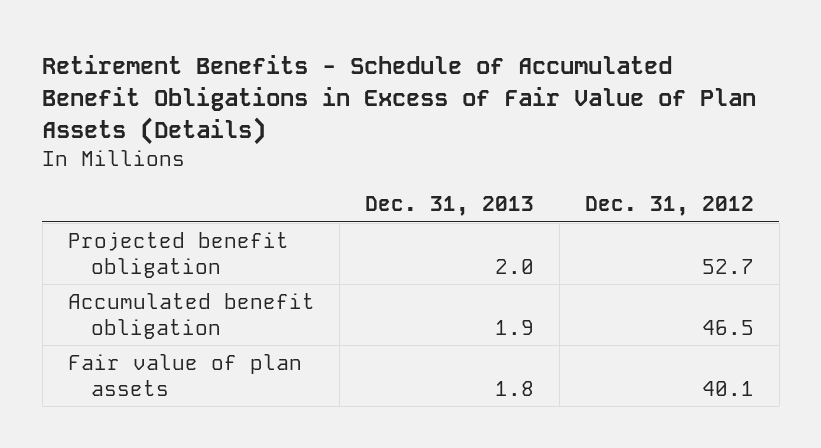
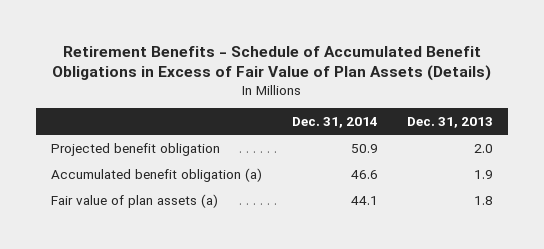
- | Dec. 31, 2013 | Dec. 31, 2012
+ | Dec. 31, 2014 | Dec. 31, 2013
- Accumulated benefit obligation | 1.9 | 46.5
- Fair value of plan assets | 1.8 | 40.1
+ Accumulated benefit obligation (a) | 46.6 | 1.9
+ Fair value of plan assets (a) | 44.1 | 1.8

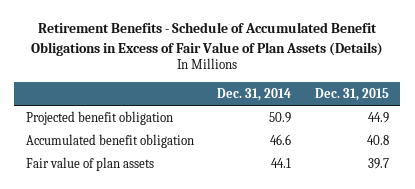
- | Dec. 31, 2014 | Dec. 31, 2013
+ | Dec. 31, 2014 | Dec. 31, 2015
- Accumulated benefit obligation (a) | 46.6 | 1.9
- Fair value of plan assets (a) | 44.1 | 1.8
+ Accumulated benefit obligation | 46.6 | 40.8
+ Fair value of plan assets | 44.1 | 39.7

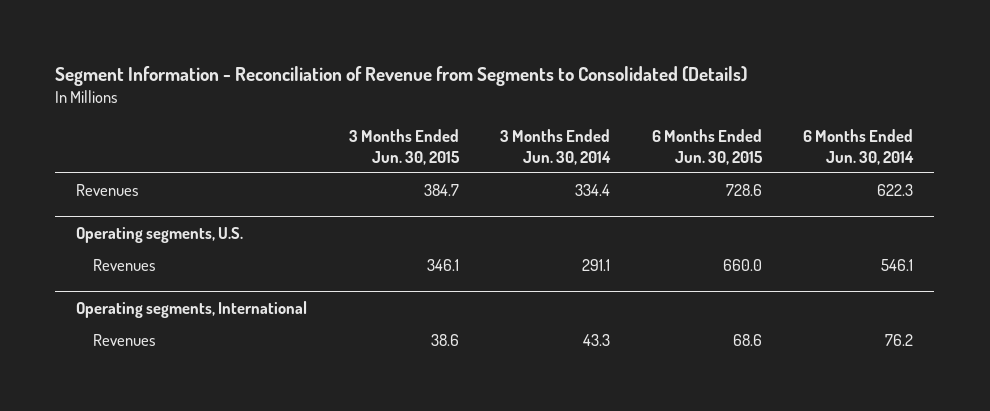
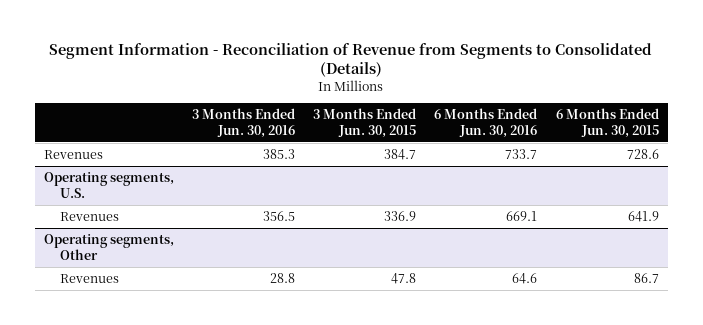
- | 3 Months Ended Jun. 30, 2015 | 3 Months Ended Jun. 30, 2014 | 6 Months Ended Jun. 30, 2015 | 6 Months Ended Jun. 30, 2014
+ | 3 Months Ended Jun. 30, 2016 | 3 Months Ended Jun. 30, 2015 | 6 Months Ended Jun. 30, 2016 | 6 Months Ended Jun. 30, 2015
@ Operating segments, U.S.
- Revenues | 346.1 | 291.1 | 660.0 | 546.1
- Operating segments, International
- Revenues | 38.6 | 43.3 | 68.6 | 76.2
@ Operating segments, U.S.
+ Revenues | 356.5 | 336.9 | 669.1 | 641.9
+ Operating segments, Other
+ Revenues | 28.8 | 47.8 | 64.6 | 86.7

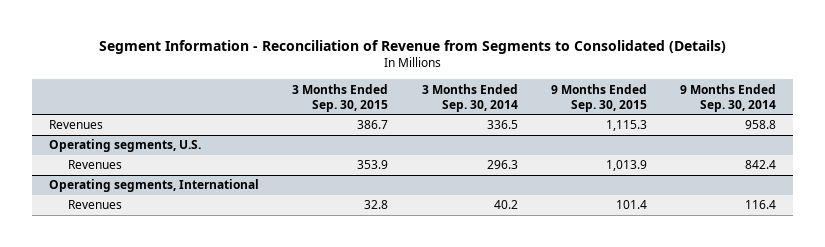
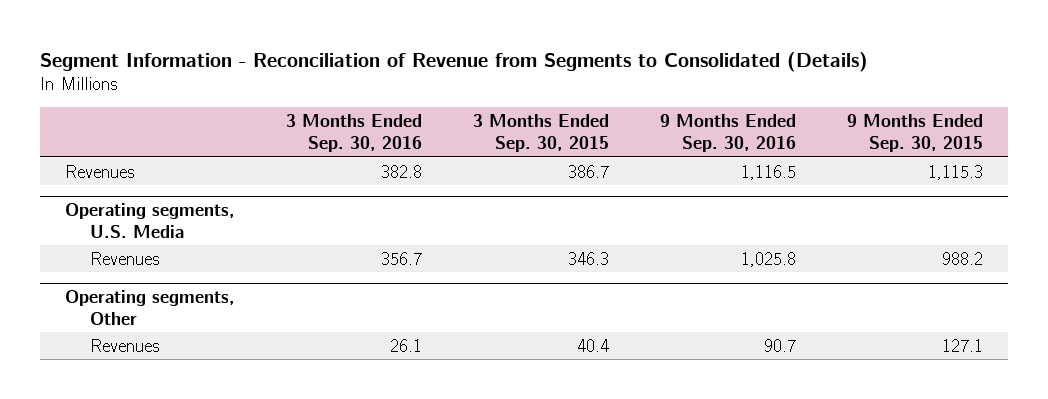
- | 3 Months Ended Sep. 30, 2015 | 3 Months Ended Sep. 30, 2014 | 9 Months Ended Sep. 30, 2015 | 9 Months Ended Sep. 30, 2014
+ | 3 Months Ended Sep. 30, 2016 | 3 Months Ended Sep. 30, 2015 | 9 Months Ended Sep. 30, 2016 | 9 Months Ended Sep. 30, 2015
- Operating segments, U.S.
- Revenues | 353.9 | 296.3 | 1,013.9 | 842.4
- Operating segments, International
- Revenues | 32.8 | 40.2 | 101.4 | 116.4
+ Operating segments, U.S. Media
+ Revenues | 356.7 | 346.3 | 1,025.8 | 988.2
+ Operating segments, Other
+ Revenues | 26.1 | 40.4 | 90.7 | 127.1

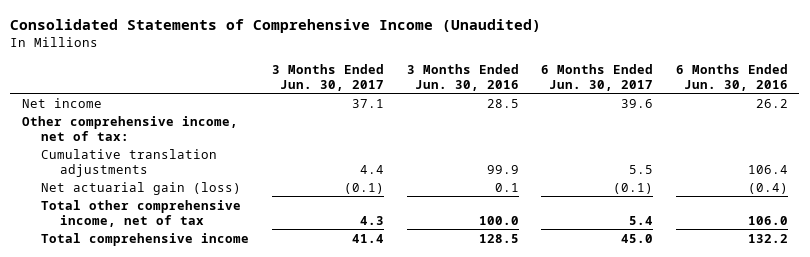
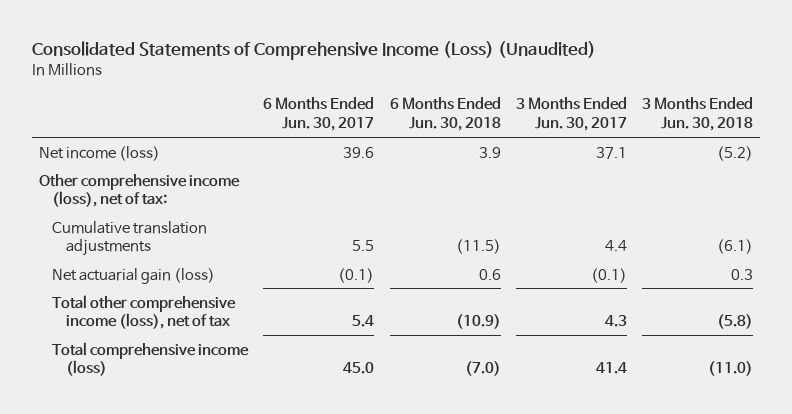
- Consolidated Statements of Comprehensive Income (Unaudited)
+ Consolidated Statements of Comprehensive Income (Loss) (Unaudited)
- | 3 Months Ended Jun. 30, 2017 | 3 Months Ended Jun. 30, 2016 | 6 Months Ended Jun. 30, 2017 | 6 Months Ended Jun. 30, 2016
+ | 6 Months Ended Jun. 30, 2017 | 6 Months Ended Jun. 30, 2018 | 3 Months Ended Jun. 30, 2017 | 3 Months Ended Jun. 30, 2018
- Net income | 37.1 | 28.5 | 39.6 | 26.2
- Other comprehensive income, net of tax:
+ Net income (loss) | 39.6 | 3.9 | 37.1 | (5.2)
+ Other comprehensive income (loss), net of tax:
- Total other comprehensive income, net of tax | 4.3 | 100.0 | 5.4 | 106.0
- Total comprehensive income | 41.4 | 128.5 | 45.0 | 132.2
+ Total other comprehensive income (loss), net of tax | 5.4 | (10.9) | 4.3 | (5.8)
+ Total comprehensive income (loss) | 45.0 | (7.0) | 41.4 | (11.0)

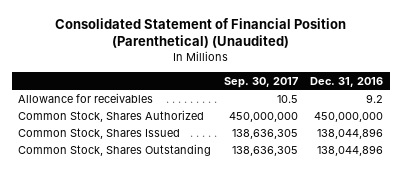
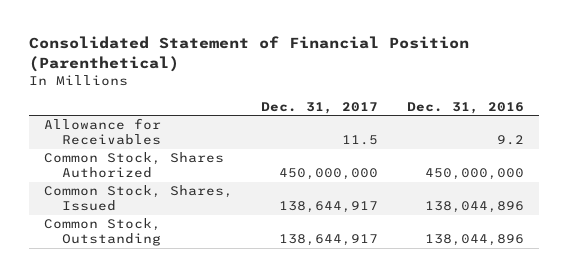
- Consolidated Statement of Financial Position (Parenthetical) (Unaudited)
+ Consolidated Statement of Financial Position (Parenthetical)
- | Sep. 30, 2017 | Dec. 31, 2016
+ | Dec. 31, 2017 | Dec. 31, 2016
- Allowance for receivables | 10.5 | 9.2
+ Allowance for Receivables | 11.5 | 9.2
- Common Stock, Shares Issued | 138,636,305 | 138,044,896
- Common Stock, Shares Outstanding | 138,636,305 | 138,044,896
+ Common Stock, Shares, Issued | 138,644,917 | 138,044,896
+ Common Stock, Outstanding | 138,644,917 | 138,044,896

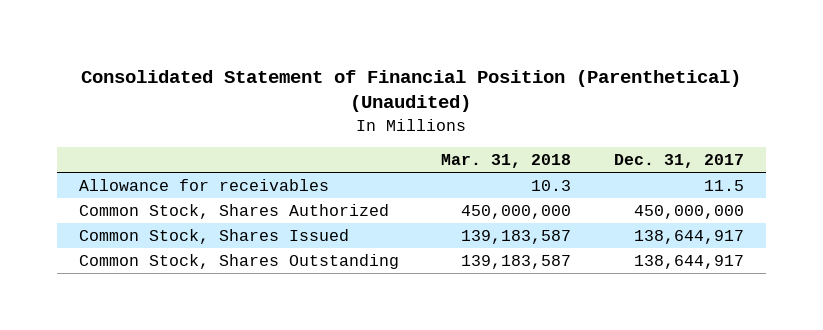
- Consolidated Statement of Financial Position (Parenthetical)
+ Consolidated Statement of Financial Position (Parenthetical) (Unaudited)
- | Dec. 31, 2017 | Dec. 31, 2016
+ | Mar. 31, 2018 | Dec. 31, 2017
- Allowance for Receivables | 11.5 | 9.2
+ Allowance for receivables | 10.3 | 11.5
- Common Stock, Shares, Issued | 138,644,917 | 138,044,896
- Common Stock, Outstanding | 138,644,917 | 138,044,896
+ Common Stock, Shares Issued | 139,183,587 | 138,644,917
+ Common Stock, Shares Outstanding | 139,183,587 | 138,644,917

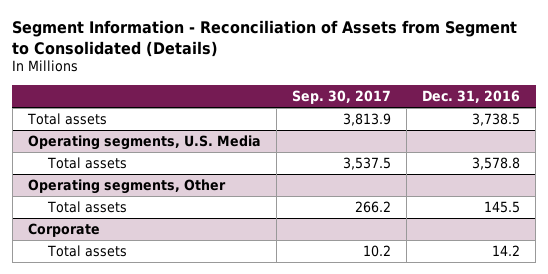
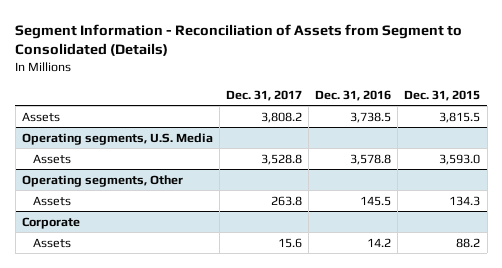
- | Sep. 30, 2017 | Dec. 31, 2016
+ | Dec. 31, 2017 | Dec. 31, 2016 | Dec. 31, 2015
- Total assets | 3,813.9 | 3,738.5
+ Assets | 3,808.2 | 3,738.5 | 3,815.5
@ Operating segments, U.S. Media
- Total assets | 3,537.5 | 3,578.8
+ Assets | 3,528.8 | 3,578.8 | 3,593.0
@ Operating segments, Other
- Total assets | 266.2 | 145.5
+ Assets | 263.8 | 145.5 | 134.3
@ Corporate
- Total assets | 10.2 | 14.2
+ Assets | 15.6 | 14.2 | 88.2

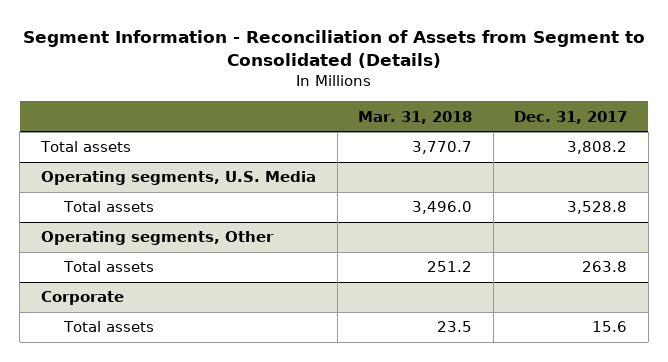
- | Dec. 31, 2017 | Dec. 31, 2016 | Dec. 31, 2015
+ | Mar. 31, 2018 | Dec. 31, 2017
- Assets | 3,808.2 | 3,738.5 | 3,815.5
+ Total assets | 3,770.7 | 3,808.2
@ Operating segments, U.S. Media
- Assets | 3,528.8 | 3,578.8 | 3,593.0
+ Total assets | 3,496.0 | 3,528.8
@ Operating segments, Other
- Assets | 263.8 | 145.5 | 134.3
+ Total assets | 251.2 | 263.8
@ Corporate
- Assets | 15.6 | 14.2 | 88.2
+ Total assets | 23.5 | 15.6

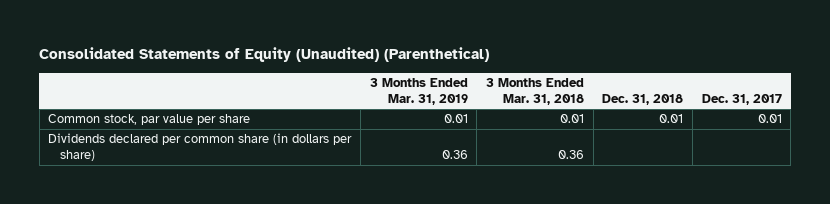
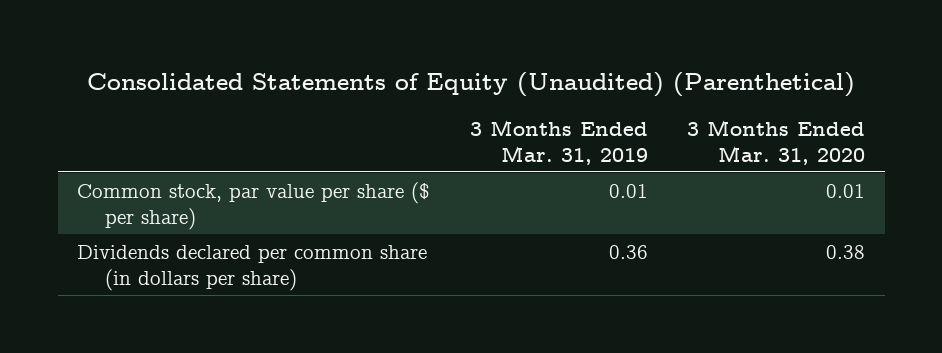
- | 3 Months Ended Mar. 31, 2019 | 3 Months Ended Mar. 31, 2018 | Dec. 31, 2018 | Dec. 31, 2017
+ | 3 Months Ended Mar. 31, 2019 | 3 Months Ended Mar. 31, 2020
- Common stock, par value per share | 0.01 | 0.01 | 0.01 | 0.01
+ Common stock, par value per share ($ per share) | 0.01 | 0.01

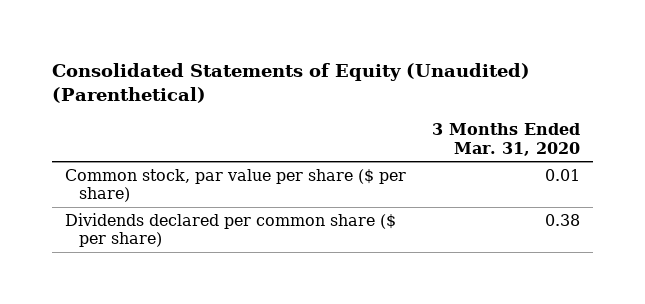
- | 3 Months Ended Mar. 31, 2019 | 3 Months Ended Mar. 31, 2020
+ | 3 Months Ended Mar. 31, 2020
- Dividends declared per common share (in dollars per share) | 0.36 | 0.38
+ Dividends declared per common share ($ per share) | 0.38

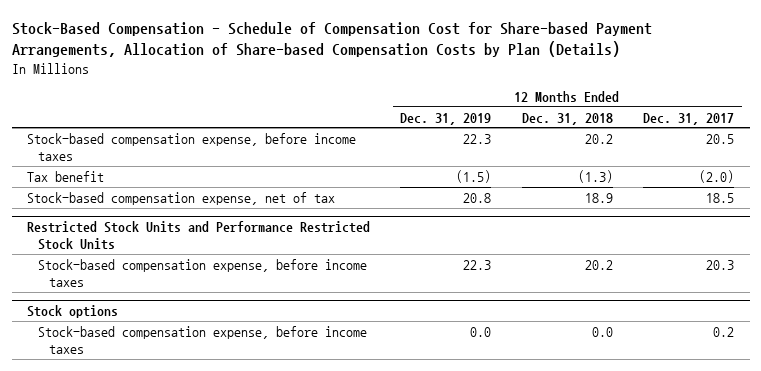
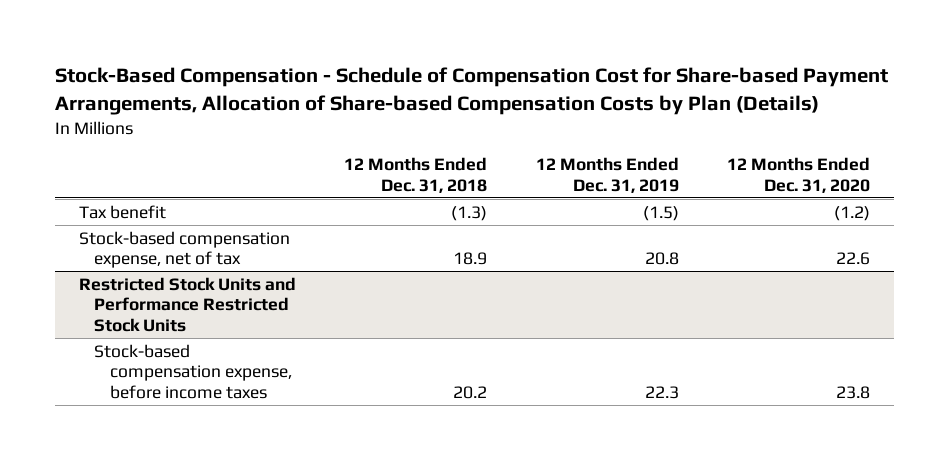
- | 12 Months Ended Dec. 31, 2019 | 12 Months Ended Dec. 31, 2018 | 12 Months Ended Dec. 31, 2017
+ | 12 Months Ended Dec. 31, 2018 | 12 Months Ended Dec. 31, 2019 | 12 Months Ended Dec. 31, 2020
- Stock-based compensation expense, before income taxes | 22.3 | 20.2 | 20.5
- Stock options
- Stock-based compensation expense, before income taxes | 0.0 | 0.0 | 0.2

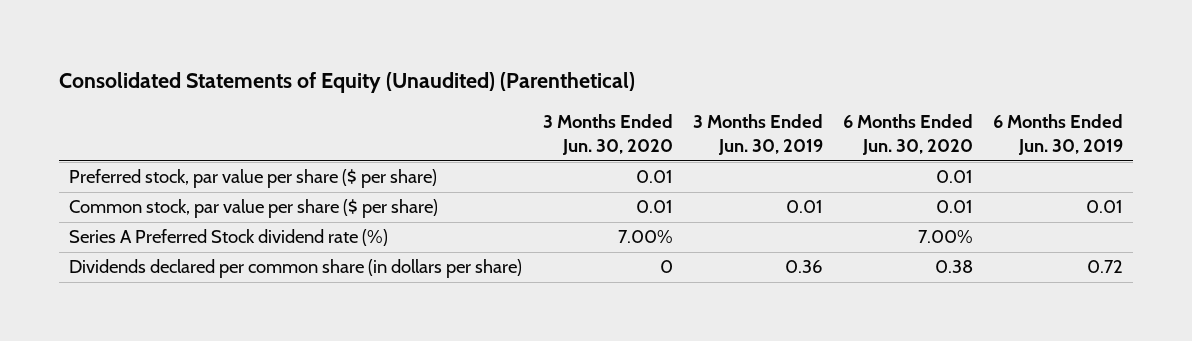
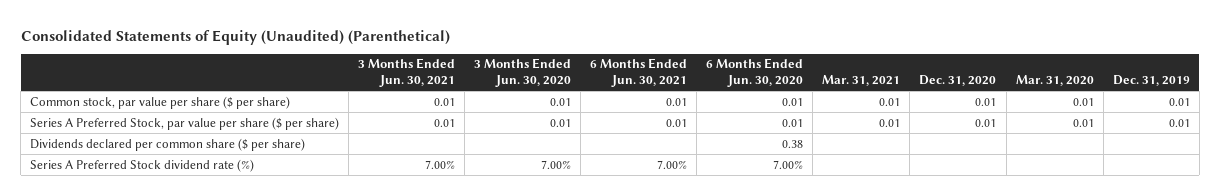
- | 3 Months Ended Jun. 30, 2020 | 3 Months Ended Jun. 30, 2019 | 6 Months Ended Jun. 30, 2020 | 6 Months Ended Jun. 30, 2019
+ | 3 Months Ended Jun. 30, 2021 | 3 Months Ended Jun. 30, 2020 | 6 Months Ended Jun. 30, 2021 | 6 Months Ended Jun. 30, 2020 | Mar. 31, 2021 | Dec. 31, 2020 | Mar. 31, 2020 | Dec. 31, 2019
- Preferred stock, par value per share ($ per share) | 0.01 | | 0.01 |
+ Series A Preferred Stock, par value per share ($ per share) | 0.01 | 0.01 | 0.01 | 0.01 | 0.01 | 0.01 | 0.01 | 0.01
+ Dividends declared per common share ($ per share) | | | | 0.38 | | | |
- Dividends declared per common share (in dollars per share) | 0 | 0.36 | 0.38 | 0.72

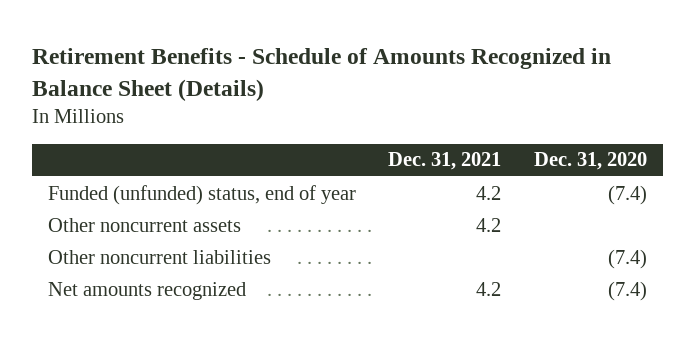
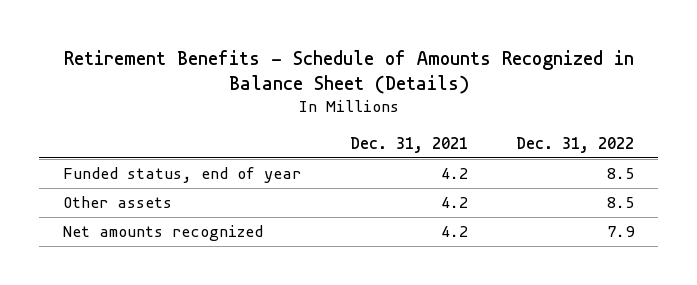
- | Dec. 31, 2021 | Dec. 31, 2020
+ | Dec. 31, 2021 | Dec. 31, 2022
- Funded (unfunded) status, end of year | 4.2 | (7.4)
- Other noncurrent assets | 4.2 |
- Other noncurrent liabilities | | (7.4)
+ Funded status, end of year | 4.2 | 8.5
+ Other assets | 4.2 | 8.5

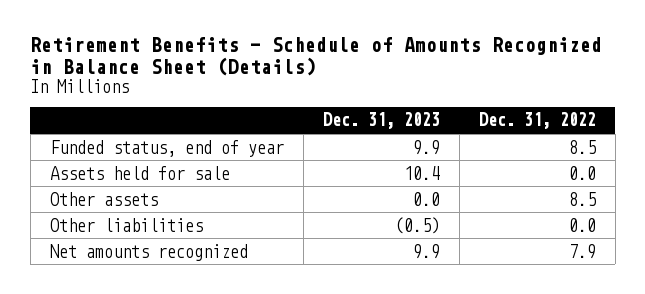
- | Dec. 31, 2021 | Dec. 31, 2022
+ | Dec. 31, 2023 | Dec. 31, 2022
+ Assets held for sale | 10.4 | 0.0
+ Other liabilities | (0.5) | 0.0

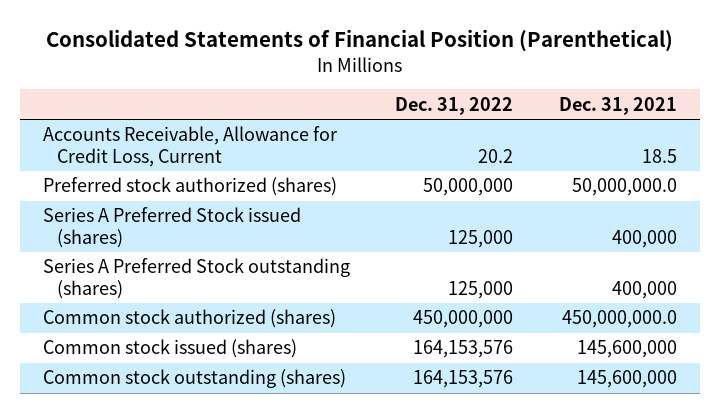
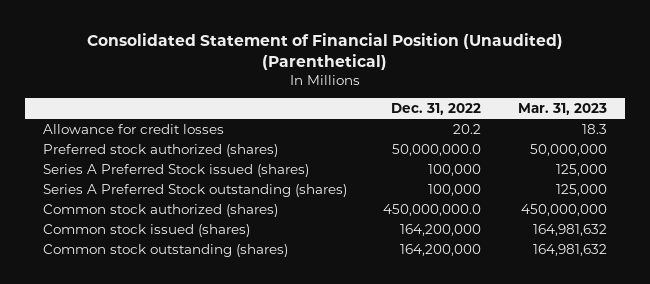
- Consolidated Statements of Financial Position (Parenthetical)
+ Consolidated Statement of Financial Position (Unaudited) (Parenthetical)
- | Dec. 31, 2022 | Dec. 31, 2021
+ | Dec. 31, 2022 | Mar. 31, 2023
- Accounts Receivable, Allowance for Credit Loss, Current | 20.2 | 18.5
- Preferred stock authorized (shares) | 50,000,000 | 50,000,000.0
- Series A Preferred Stock issued (shares) | 125,000 | 400,000
- Series A Preferred Stock outstanding (shares) | 125,000 | 400,000
- Common stock authorized (shares) | 450,000,000 | 450,000,000.0
- Common stock issued (shares) | 164,153,576 | 145,600,000
- Common stock outstanding (shares) | 164,153,576 | 145,600,000
+ Allowance for credit losses | 20.2 | 18.3
+ Preferred stock authorized (shares) | 50,000,000.0 | 50,000,000
+ Series A Preferred Stock issued (shares) | 100,000 | 125,000
+ Series A Preferred Stock outstanding (shares) | 100,000 | 125,000
+ Common stock authorized (shares) | 450,000,000.0 | 450,000,000
+ Common stock issued (shares) | 164,200,000 | 164,981,632
+ Common stock outstanding (shares) | 164,200,000 | 164,981,632

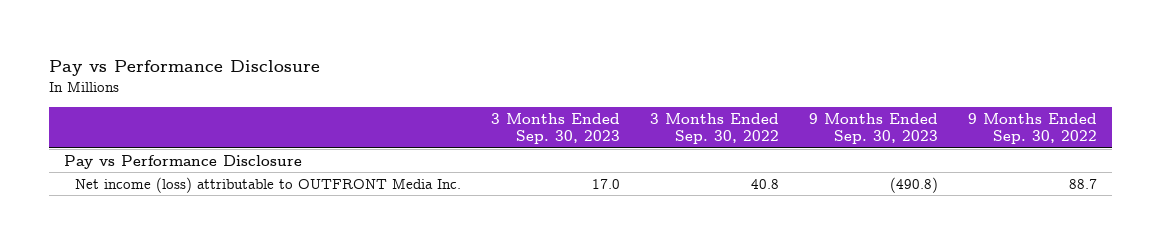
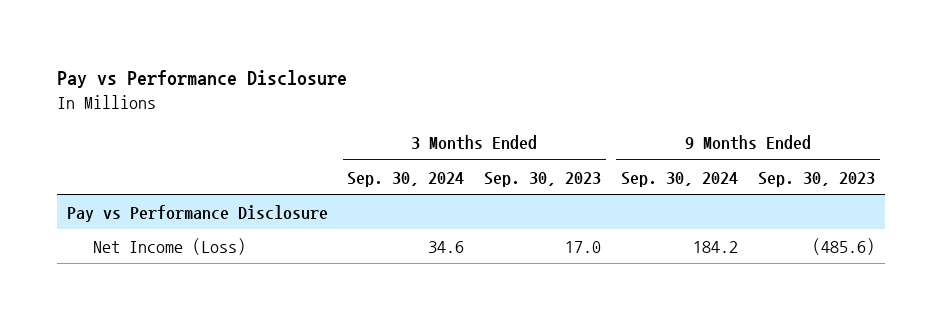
- | 3 Months Ended Sep. 30, 2023 | 3 Months Ended Sep. 30, 2022 | 9 Months Ended Sep. 30, 2023 | 9 Months Ended Sep. 30, 2022
+ | 3 Months Ended Sep. 30, 2024 | 3 Months Ended Sep. 30, 2023 | 9 Months Ended Sep. 30, 2024 | 9 Months Ended Sep. 30, 2023
- Net income (loss) attributable to OUTFRONT Media Inc. | 17.0 | 40.8 | (490.8) | 88.7
+ Net Income (Loss) | 34.6 | 17.0 | 184.2 | (485.6)

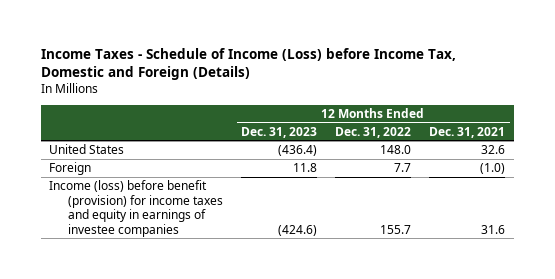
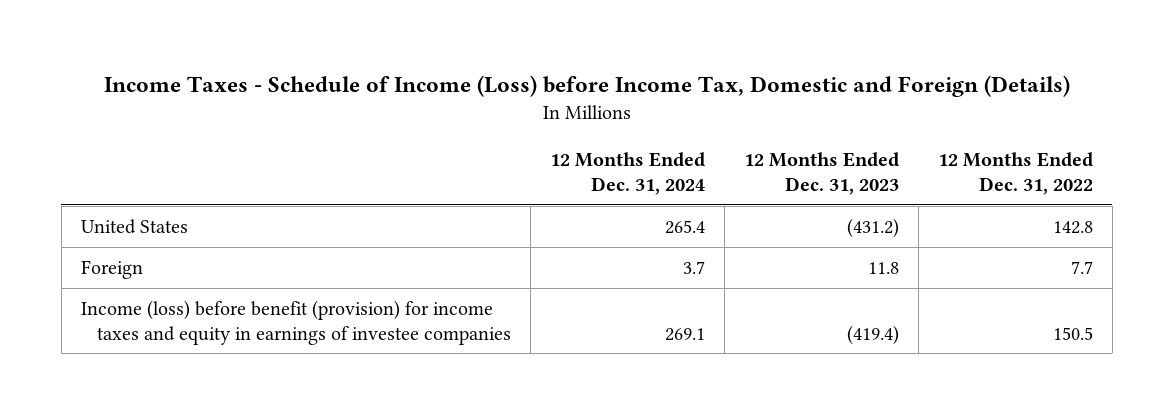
- | 12 Months Ended Dec. 31, 2023 | 12 Months Ended Dec. 31, 2022 | 12 Months Ended Dec. 31, 2021
+ | 12 Months Ended Dec. 31, 2024 | 12 Months Ended Dec. 31, 2023 | 12 Months Ended Dec. 31, 2022
- United States | (436.4) | 148.0 | 32.6
+ United States | 265.4 | (431.2) | 142.8
- Income (loss) before benefit (provision) for income taxes and equity in earnings of investee companies | (424.6) | 155.7 | 31.6
+ Income (loss) before benefit (provision) for income taxes and equity in earnings of investee companies | 269.1 | (419.4) | 150.5

